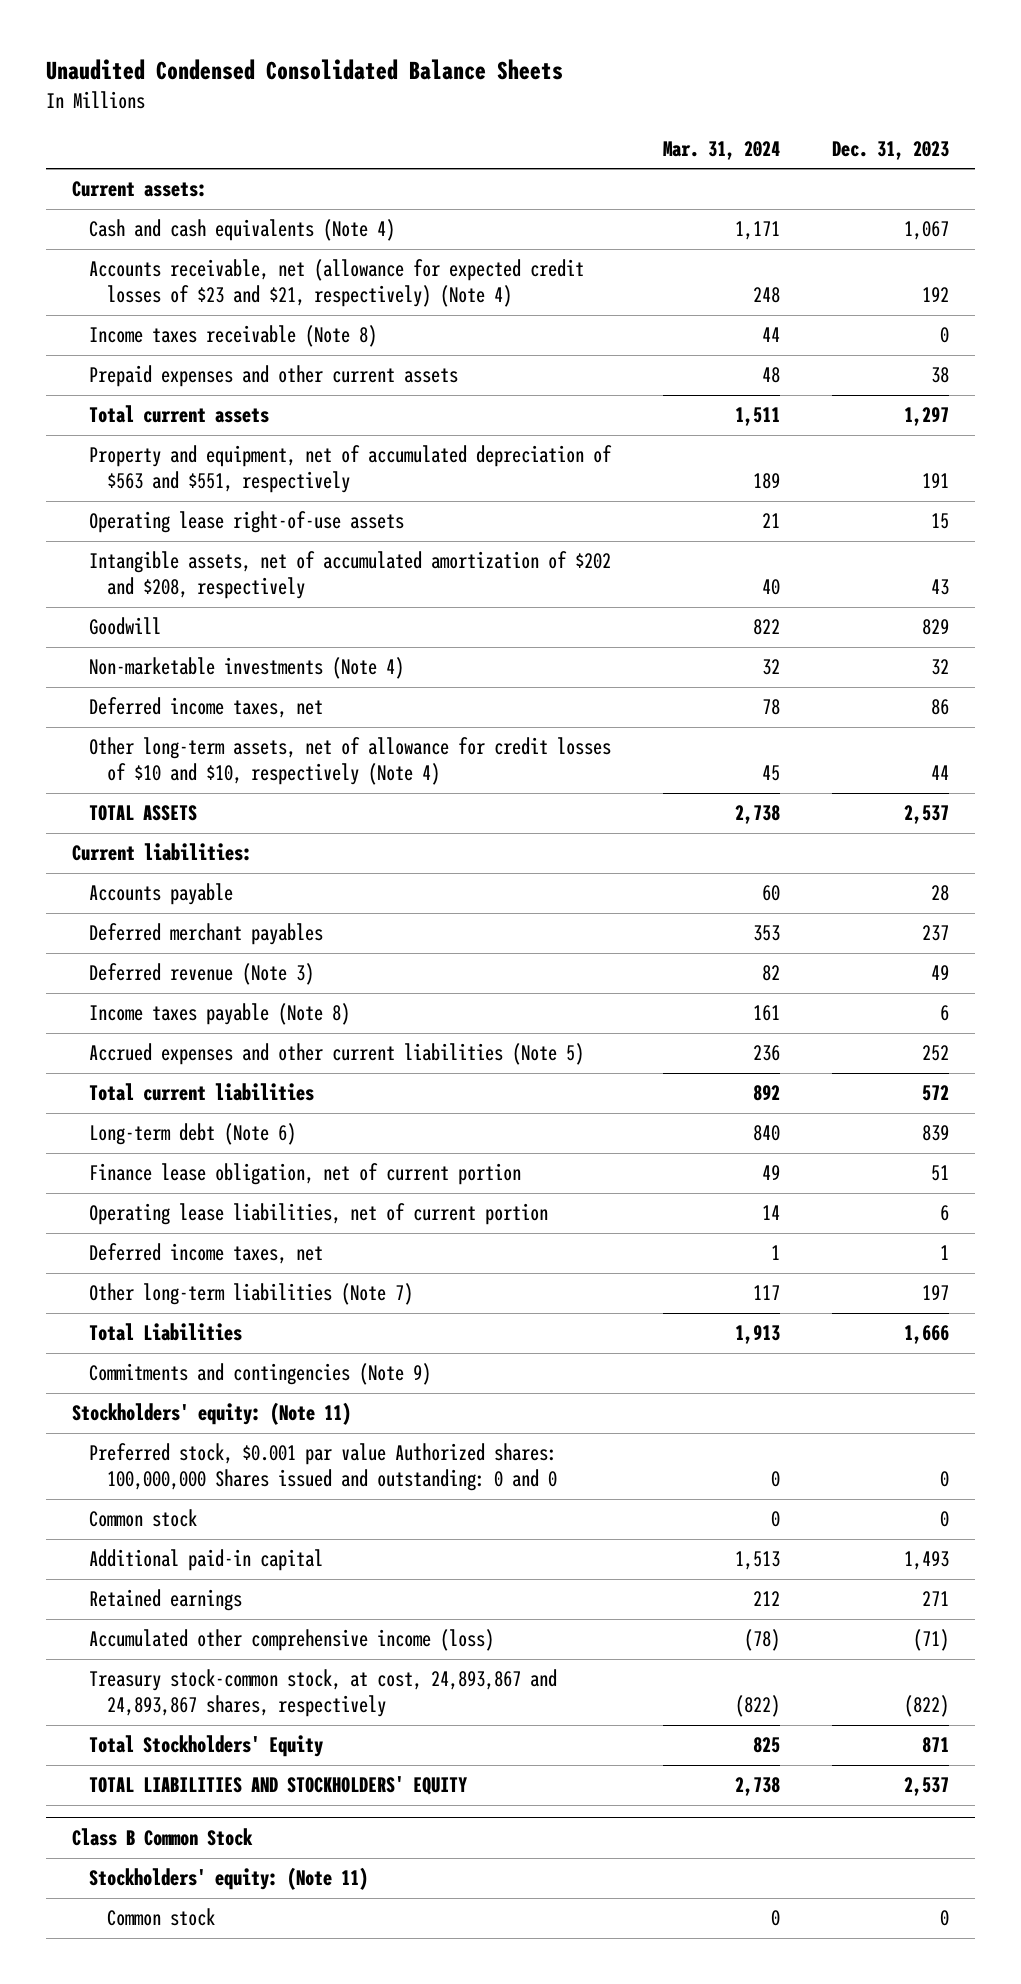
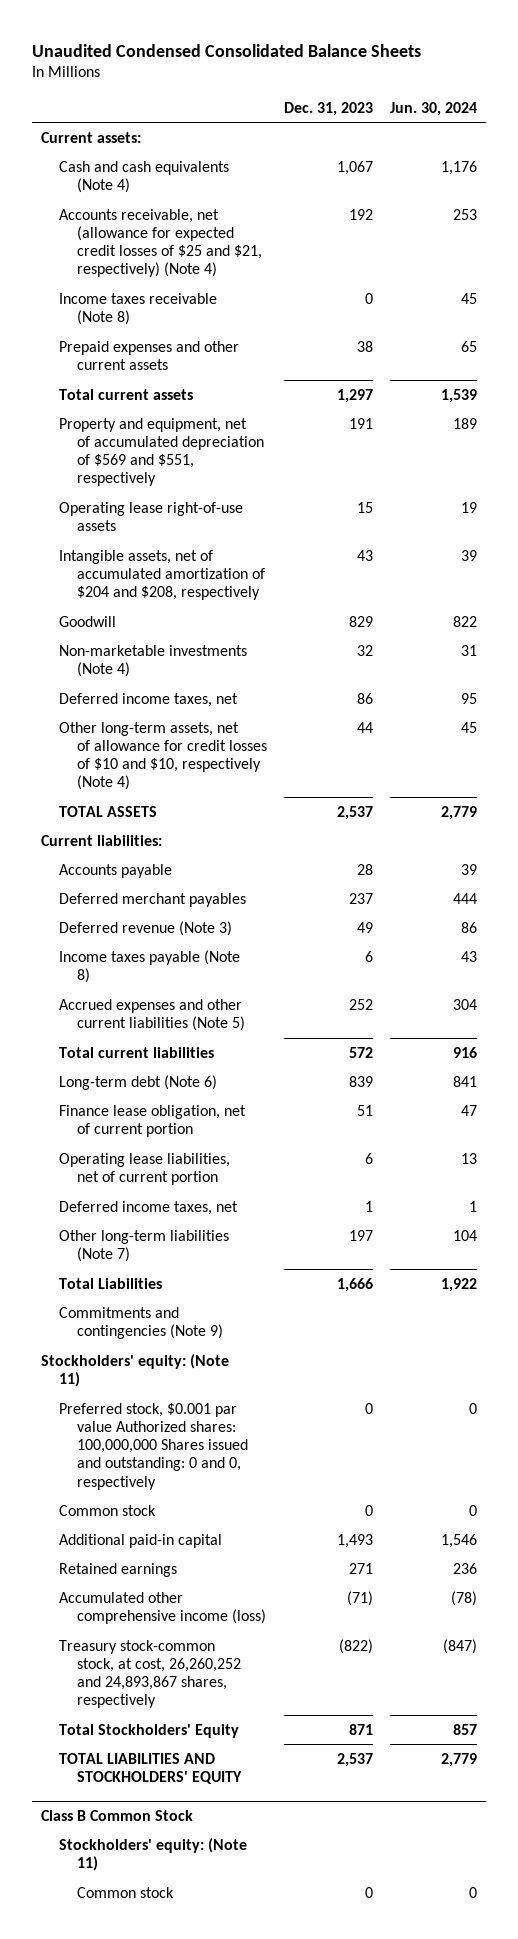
- | Mar. 31, 2024 | Dec. 31, 2023
+ | Dec. 31, 2023 | Jun. 30, 2024
- Accounts receivable, net (allowance for expected credit losses of $23 and $21, respectively) (Note 4) | 248 | 192
+ Accounts receivable, net (allowance for expected credit losses of $25 and $21, respectively) (Note 4) | 192 | 253
- Property and equipment, net of accumulated depreciation of $563 and $551, respectively | 189 | 191
+ Property and equipment, net of accumulated depreciation of $569 and $551, respectively | 191 | 189
- Intangible assets, net of accumulated amortization of $202 and $208, respectively | 40 | 43
+ Intangible assets, net of accumulated amortization of $204 and $208, respectively | 43 | 39
- Preferred stock, $0.001 par value Authorized shares: 100,000,000 Shares issued and outstanding: 0 and 0 | 0 | 0
+ Preferred stock, $0.001 par value Authorized shares: 100,000,000 Shares issued and outstanding: 0 and 0, respectively | 0 | 0
- Treasury stock-common stock, at cost, 24,893,867 and 24,893,867 shares, respectively | (822) | (822)
+ Treasury stock-common stock, at cost, 26,260,252 and 24,893,867 shares, respectively | (822) | (847)

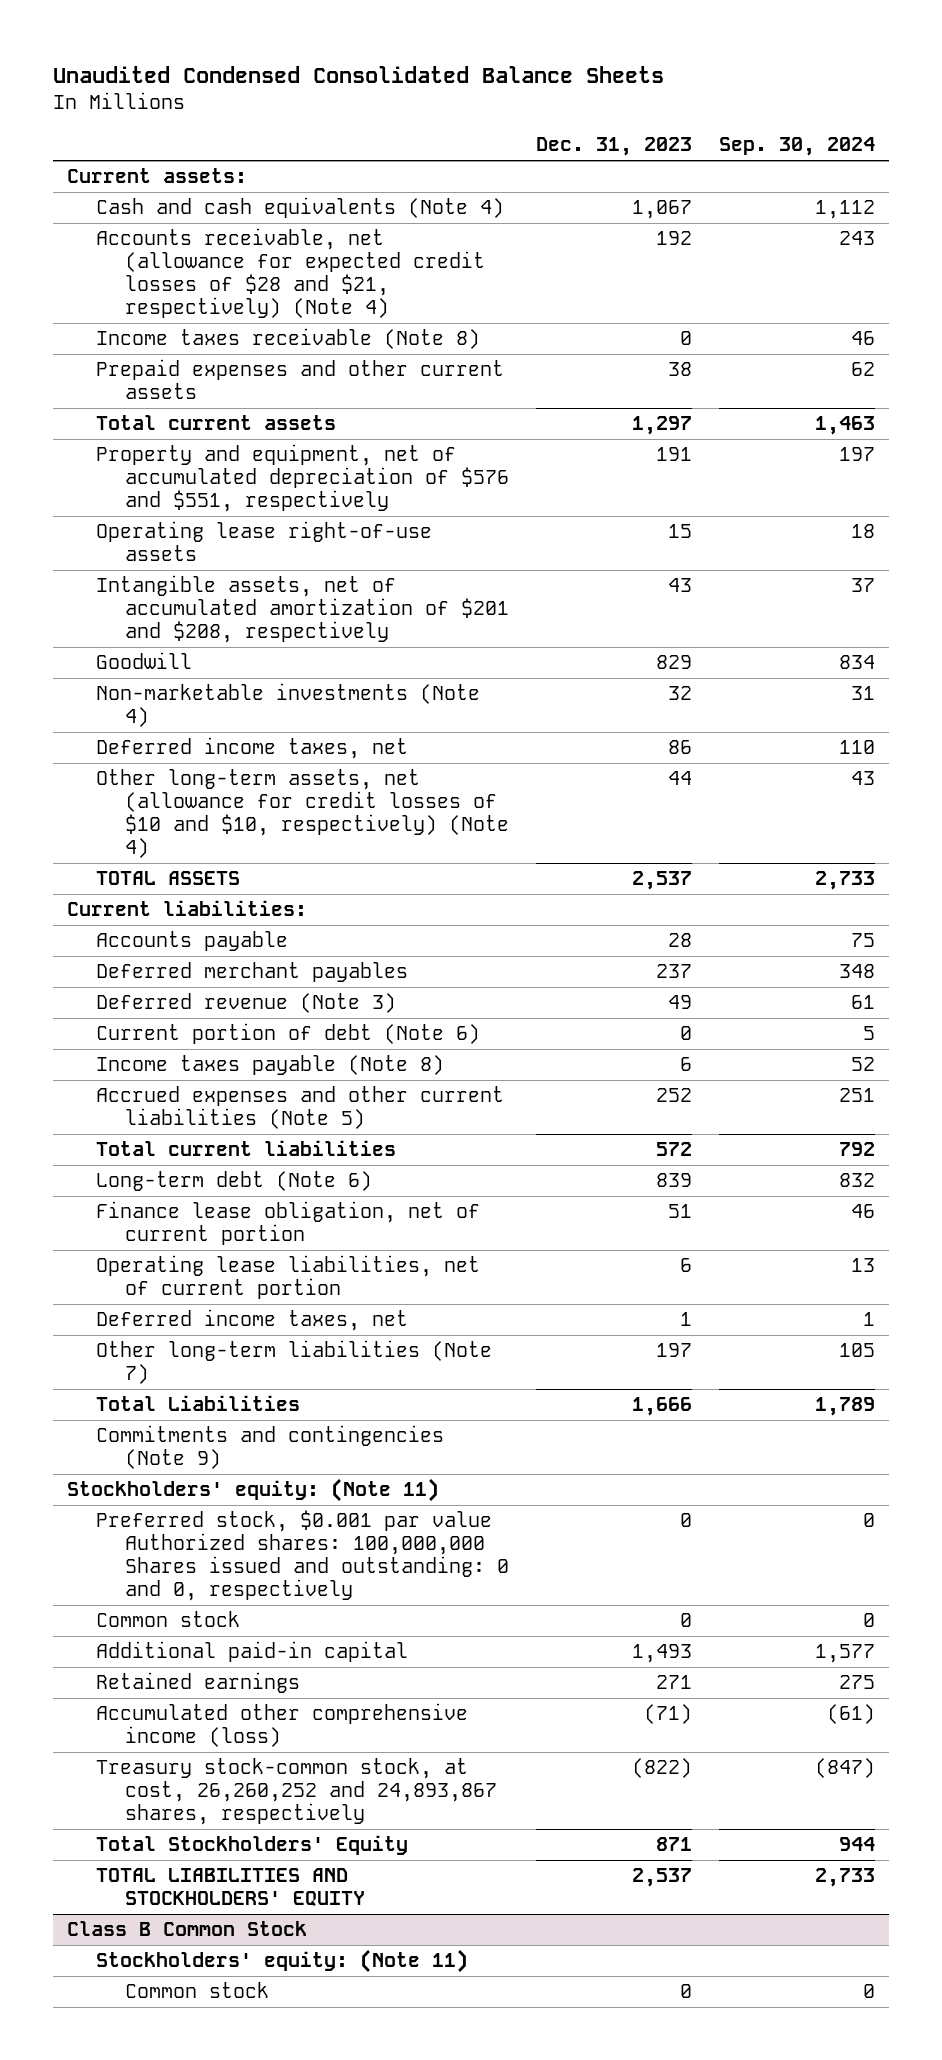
- | Dec. 31, 2023 | Jun. 30, 2024
+ | Dec. 31, 2023 | Sep. 30, 2024
- Accounts receivable, net (allowance for expected credit losses of $25 and $21, respectively) (Note 4) | 192 | 253
+ Accounts receivable, net (allowance for expected credit losses of $28 and $21, respectively) (Note 4) | 192 | 243
- Property and equipment, net of accumulated depreciation of $569 and $551, respectively | 191 | 189
+ Property and equipment, net of accumulated depreciation of $576 and $551, respectively | 191 | 197
- Intangible assets, net of accumulated amortization of $204 and $208, respectively | 43 | 39
+ Intangible assets, net of accumulated amortization of $201 and $208, respectively | 43 | 37
- Other long-term assets, net of allowance for credit losses of $10 and $10, respectively (Note 4) | 44 | 45
+ Other long-term assets, net (allowance for credit losses of $10 and $10, respectively) (Note 4) | 44 | 43
+ Current portion of debt (Note 6) | 0 | 5

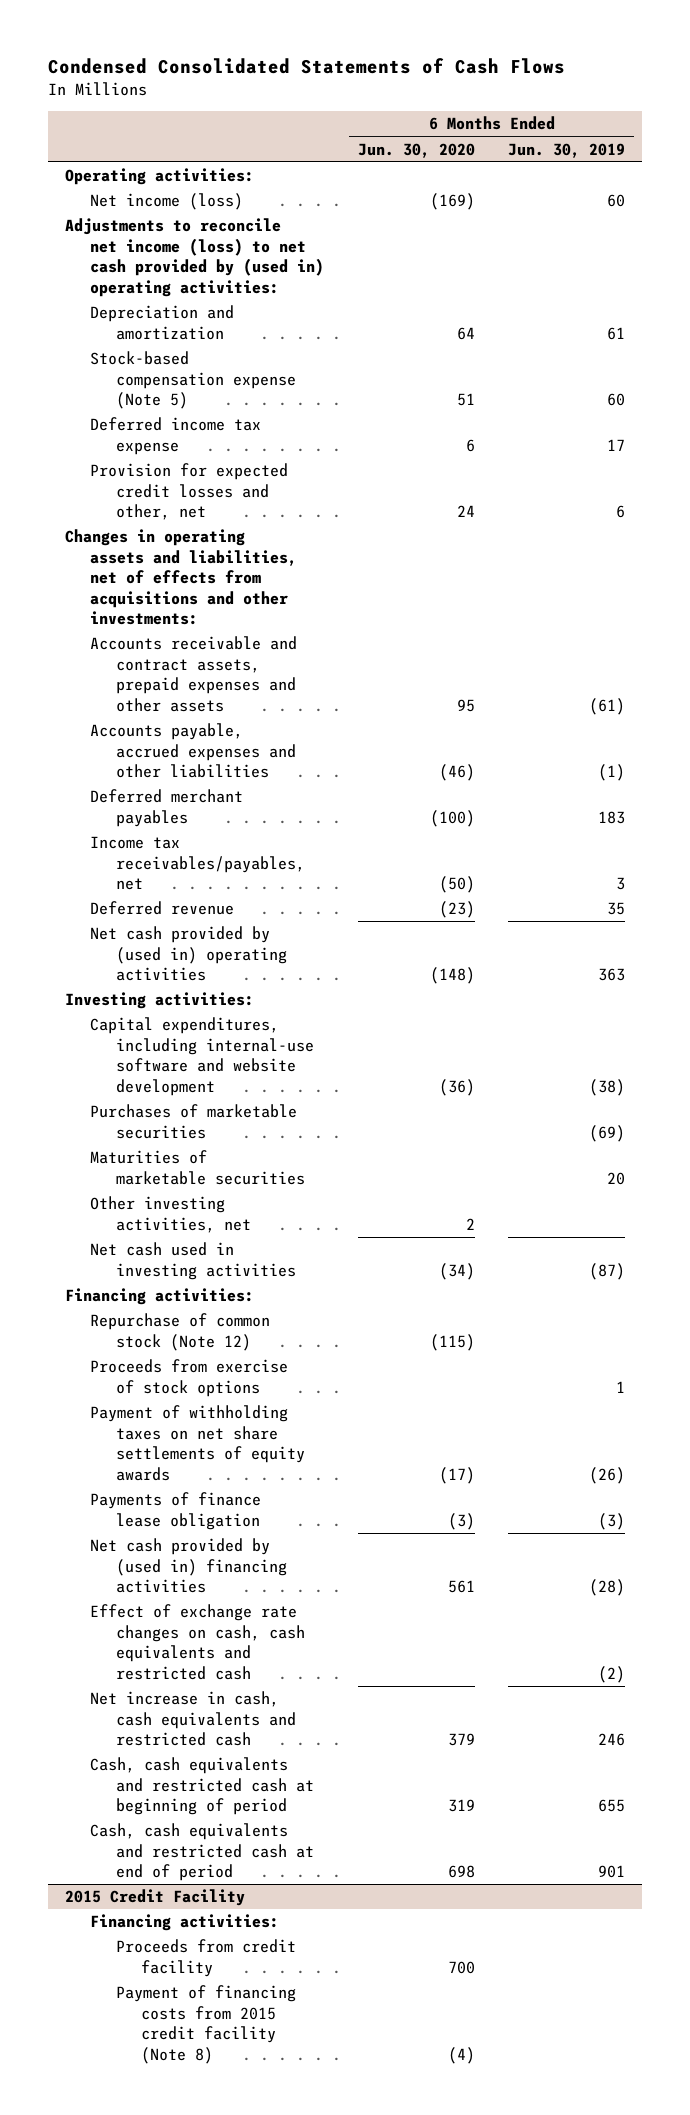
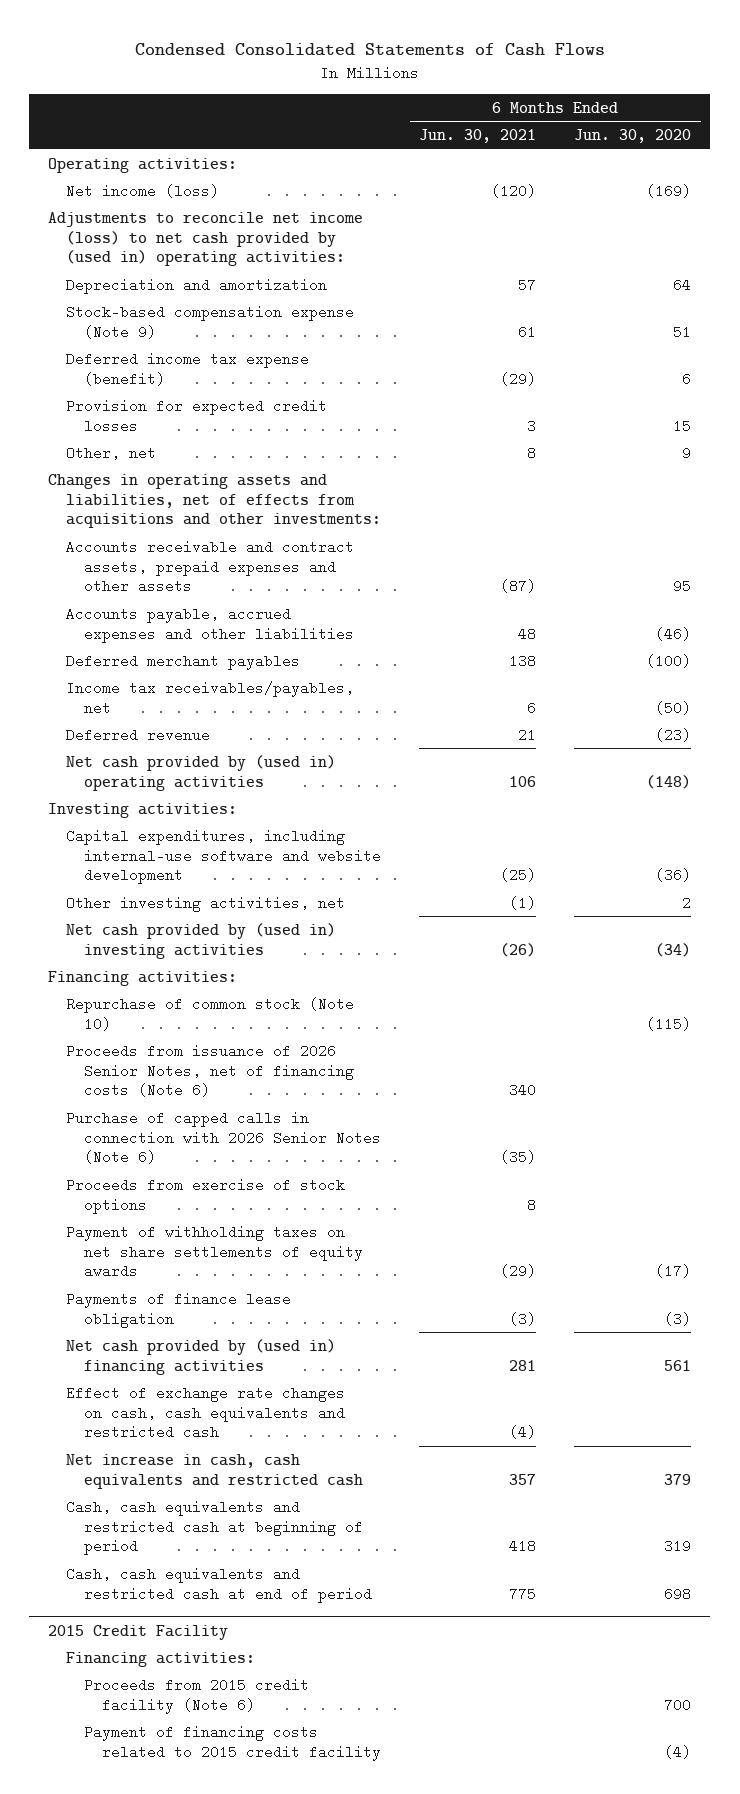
- | 6 Months Ended Jun. 30, 2020 | 6 Months Ended Jun. 30, 2019
+ | 6 Months Ended Jun. 30, 2021 | 6 Months Ended Jun. 30, 2020
- Stock-based compensation expense (Note 5) | 51 | 60
- Deferred income tax expense | 6 | 17
- Provision for expected credit losses and other, net | 24 | 6
+ Stock-based compensation expense (Note 9) | 61 | 51
+ Deferred income tax expense (benefit) | (29) | 6
+ Provision for expected credit losses | 3 | 15
+ Other, net | 8 | 9
- Purchases of marketable securities | | (69)
- Maturities of marketable securities | | 20
- Net cash used in investing activities | (34) | (87)
+ Net cash provided by (used in) investing activities | (26) | (34)
- Repurchase of common stock (Note 12) | (115) |
+ Repurchase of common stock (Note 10) | | (115)
+ Proceeds from issuance of 2026 Senior Notes, net of financing costs (Note 6) | 340 |
+ Purchase of capped calls in connection with 2026 Senior Notes (Note 6) | (35) |
@ 2015 Credit Facility
- Proceeds from credit facility | 700 |
- Payment of financing costs from 2015 credit facility (Note 8) | (4) |
+ Proceeds from 2015 credit facility (Note 6) | | 700
+ Payment of financing costs related to 2015 credit facility | | (4)

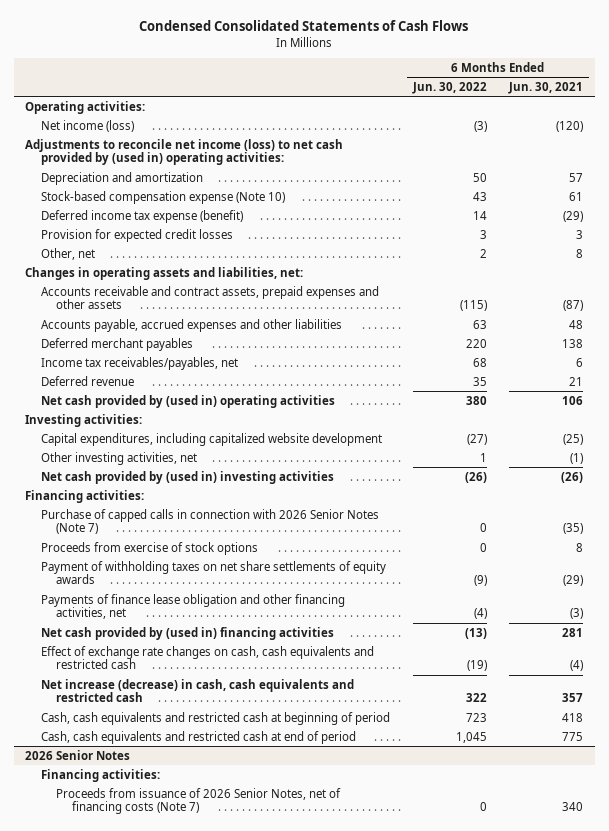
- | 6 Months Ended Jun. 30, 2021 | 6 Months Ended Jun. 30, 2020
+ | 6 Months Ended Jun. 30, 2022 | 6 Months Ended Jun. 30, 2021
- Stock-based compensation expense (Note 9) | 61 | 51
+ Stock-based compensation expense (Note 10) | 43 | 61
- Changes in operating assets and liabilities, net of effects from acquisitions and other investments:
+ Changes in operating assets and liabilities, net:
- Capital expenditures, including internal-use software and website development | (25) | (36)
+ Capital expenditures, including capitalized website development | (27) | (25)
- Repurchase of common stock (Note 10) | | (115)
- Proceeds from issuance of 2026 Senior Notes, net of financing costs (Note 6) | 340 |
- Purchase of capped calls in connection with 2026 Senior Notes (Note 6) | (35) |
+ Purchase of capped calls in connection with 2026 Senior Notes (Note 7) | 0 | (35)
- Payments of finance lease obligation | (3) | (3)
+ Payments of finance lease obligation and other financing activities, net | (4) | (3)
- Net increase in cash, cash equivalents and restricted cash | 357 | 379
+ Net increase (decrease) in cash, cash equivalents and restricted cash | 322 | 357
- 2015 Credit Facility
+ 2026 Senior Notes
- Proceeds from 2015 credit facility (Note 6) | | 700
- Payment of financing costs related to 2015 credit facility | | (4)
+ Proceeds from issuance of 2026 Senior Notes, net of financing costs (Note 7) | 0 | 340

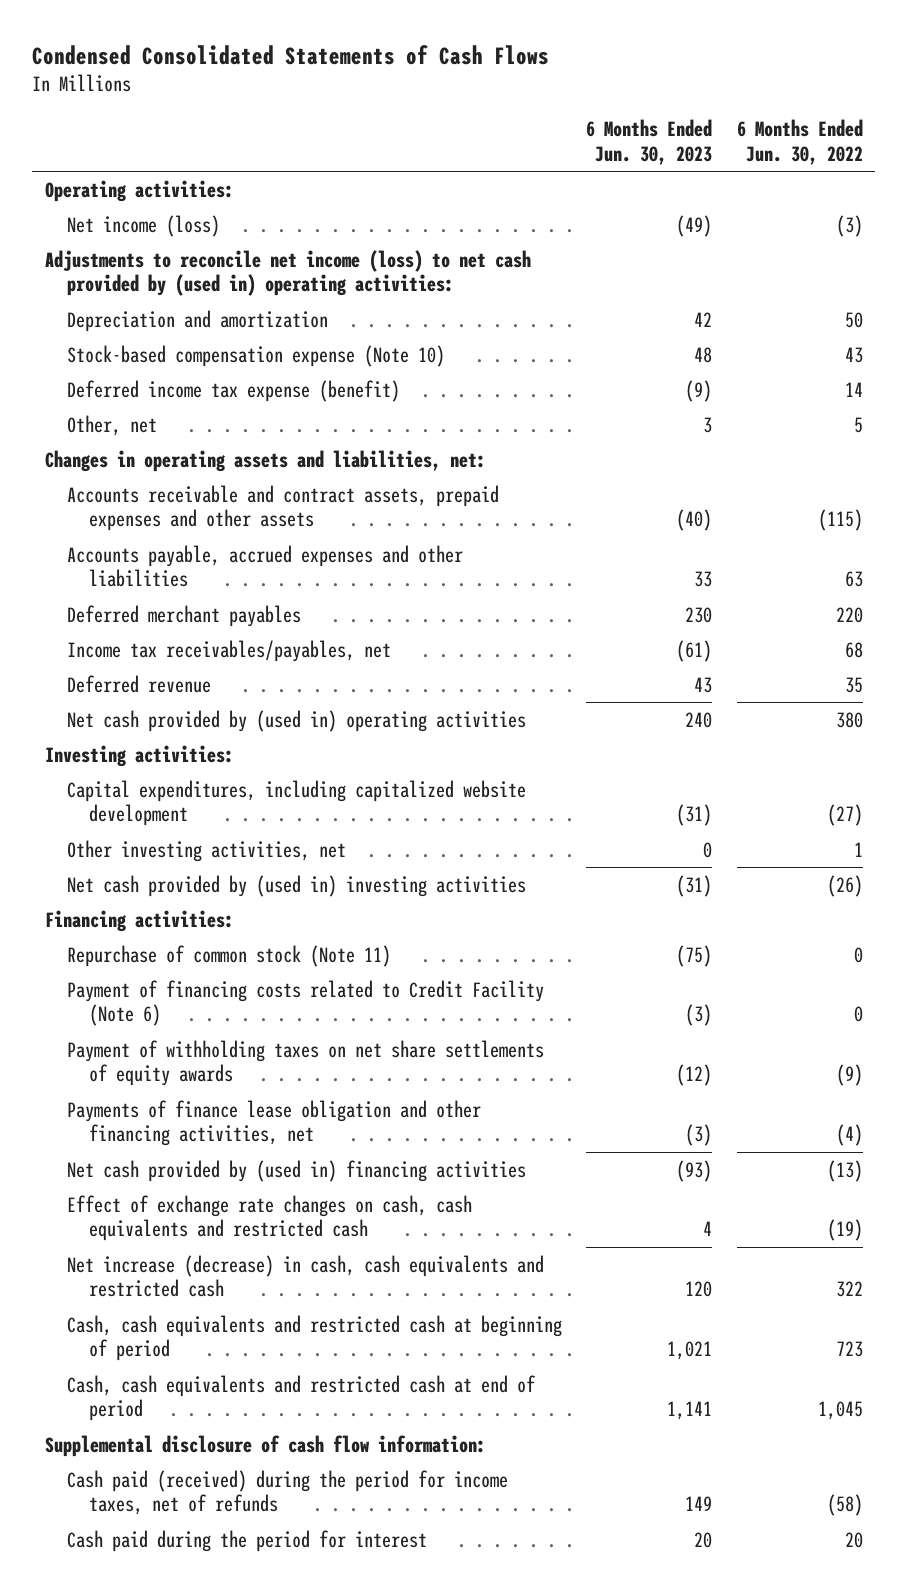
- | 6 Months Ended Jun. 30, 2022 | 6 Months Ended Jun. 30, 2021
+ | 6 Months Ended Jun. 30, 2023 | 6 Months Ended Jun. 30, 2022
- Provision for expected credit losses | 3 | 3
- Other, net | 2 | 8
+ Other, net | 3 | 5
- Purchase of capped calls in connection with 2026 Senior Notes (Note 7) | 0 | (35)
- Proceeds from exercise of stock options | 0 | 8
+ Repurchase of common stock (Note 11) | (75) | 0
+ Payment of financing costs related to Credit Facility (Note 6) | (3) | 0
- 2026 Senior Notes
- Financing activities:
- Proceeds from issuance of 2026 Senior Notes, net of financing costs (Note 7) | 0 | 340
+ Supplemental disclosure of cash flow information:
+ Cash paid (received) during the period for income taxes, net of refunds | 149 | (58)
+ Cash paid during the period for interest | 20 | 20

